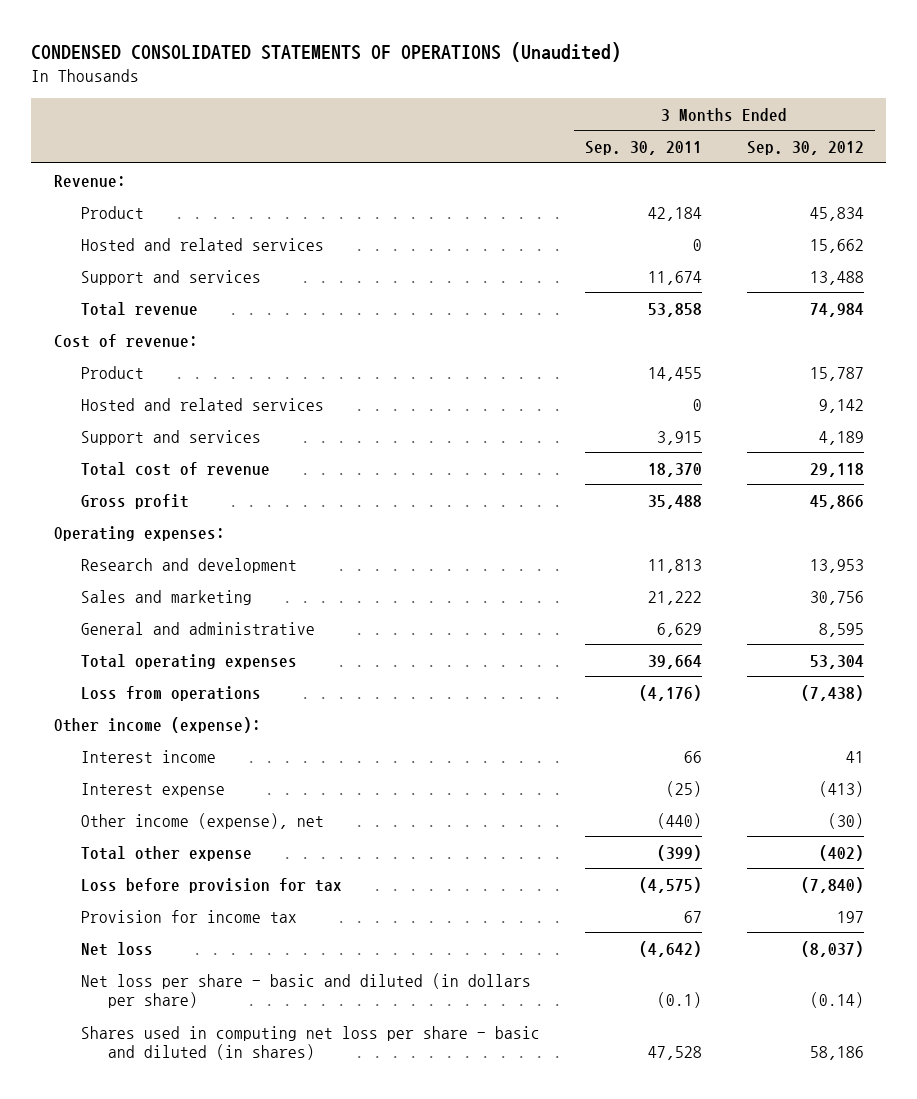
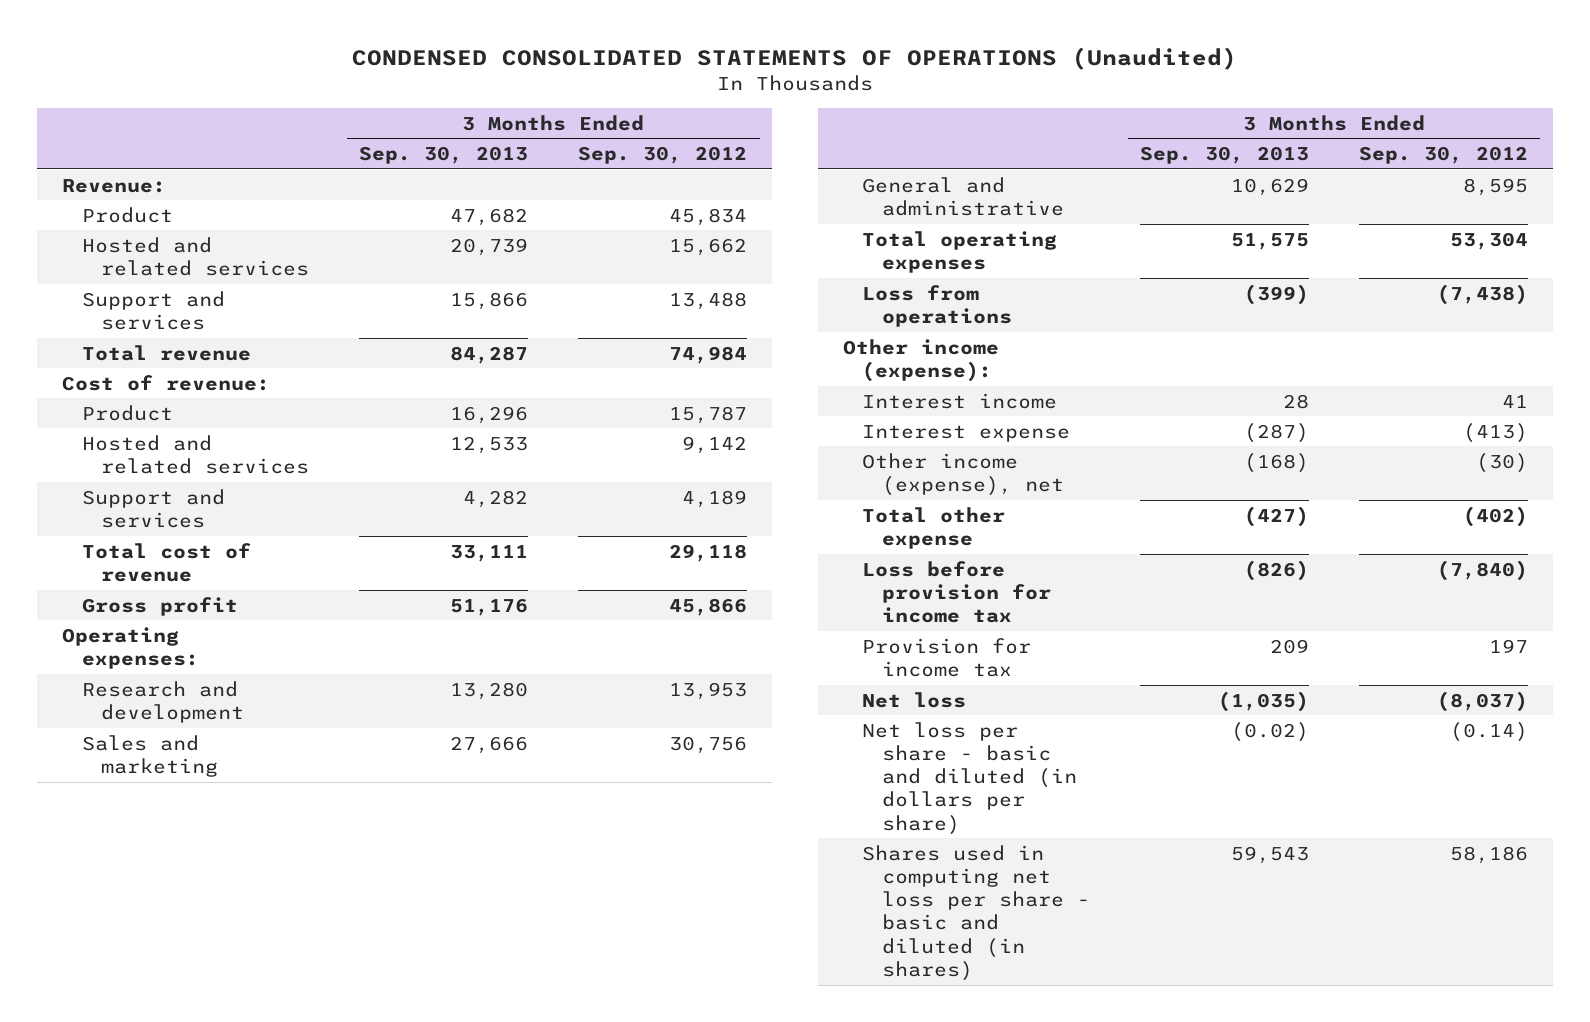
- | 3 Months Ended Sep. 30, 2011 | 3 Months Ended Sep. 30, 2012
+ | 3 Months Ended Sep. 30, 2013 | 3 Months Ended Sep. 30, 2012
- Loss before provision for tax | (4,575) | (7,840)
+ Loss before provision for income tax | (826) | (7,840)

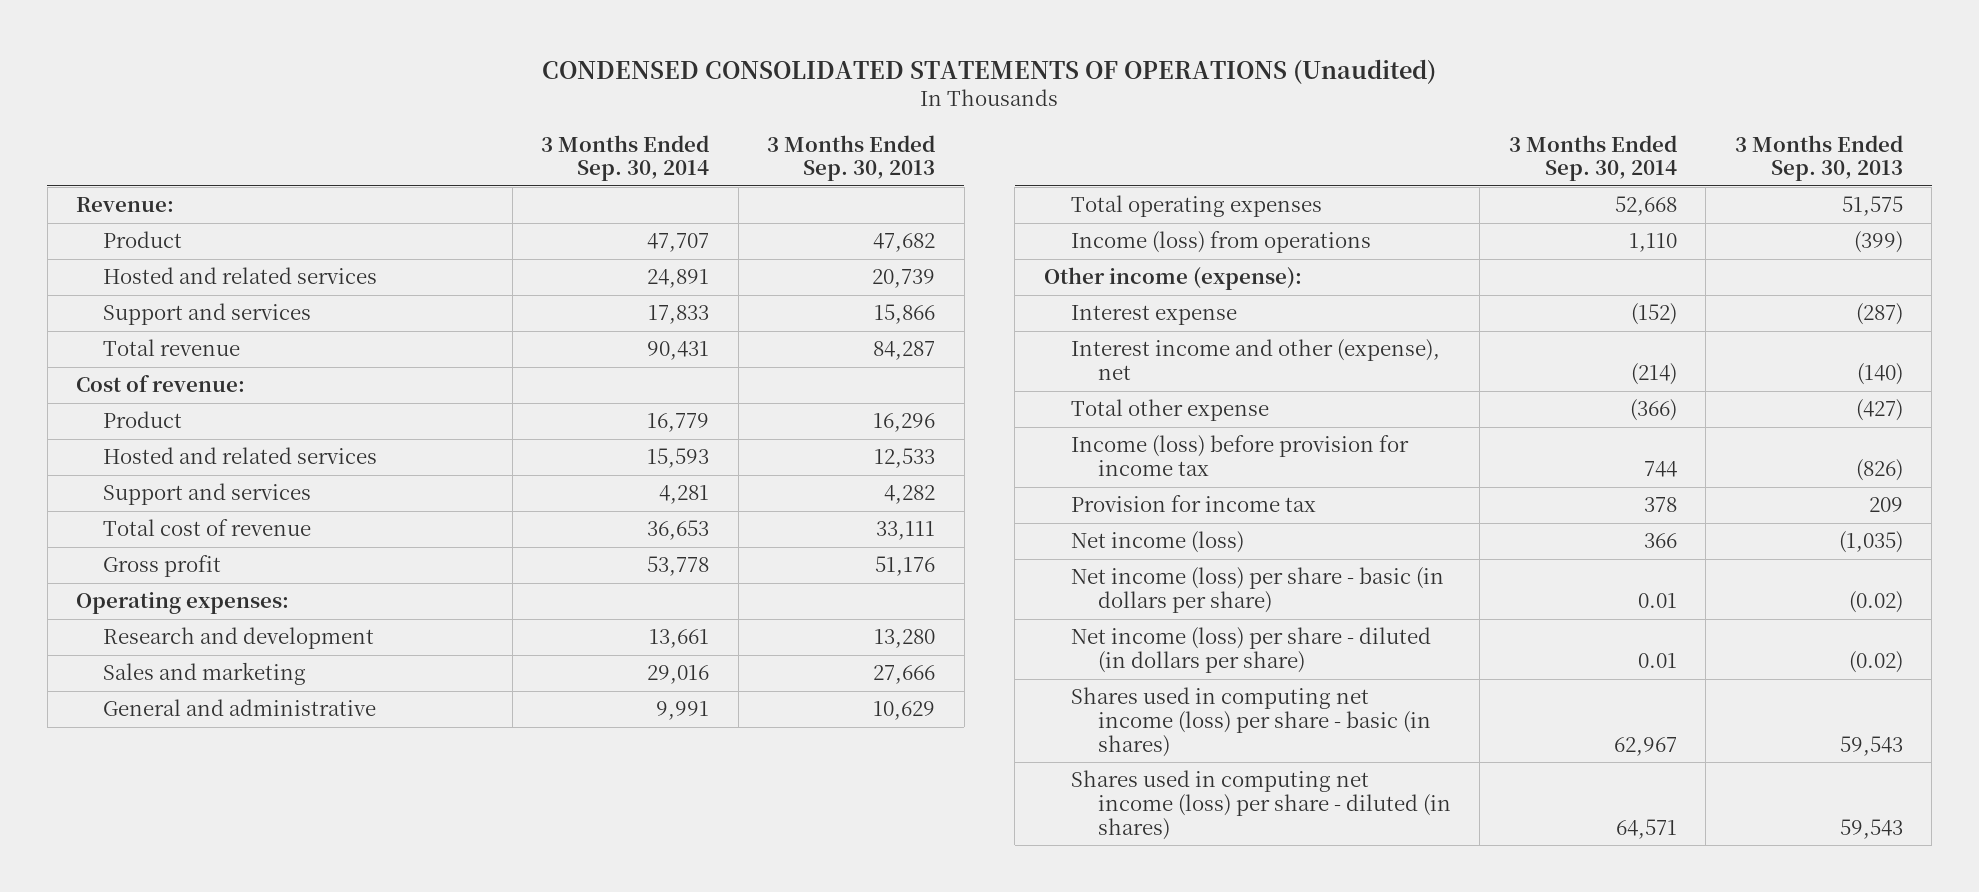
- | 3 Months Ended Sep. 30, 2013 | 3 Months Ended Sep. 30, 2012
+ | 3 Months Ended Sep. 30, 2014 | 3 Months Ended Sep. 30, 2013
- Loss from operations | (399) | (7,438)
+ Income (loss) from operations | 1,110 | (399)
- Interest income | 28 | 41
- Other income (expense), net | (168) | (30)
+ Interest income and other (expense), net | (214) | (140)
- Loss before provision for income tax | (826) | (7,840)
+ Income (loss) before provision for income tax | 744 | (826)
- Net loss | (1,035) | (8,037)
- Net loss per share - basic and diluted (in dollars per share) | (0.02) | (0.14)
- Shares used in computing net loss per share - basic and diluted (in shares) | 59,543 | 58,186
+ Net income (loss) | 366 | (1,035)
+ Net income (loss) per share - basic (in dollars per share) | 0.01 | (0.02)
+ Net income (loss) per share - diluted (in dollars per share) | 0.01 | (0.02)
+ Shares used in computing net income (loss) per share - basic (in shares) | 62,967 | 59,543
+ Shares used in computing net income (loss) per share - diluted (in shares) | 64,571 | 59,543

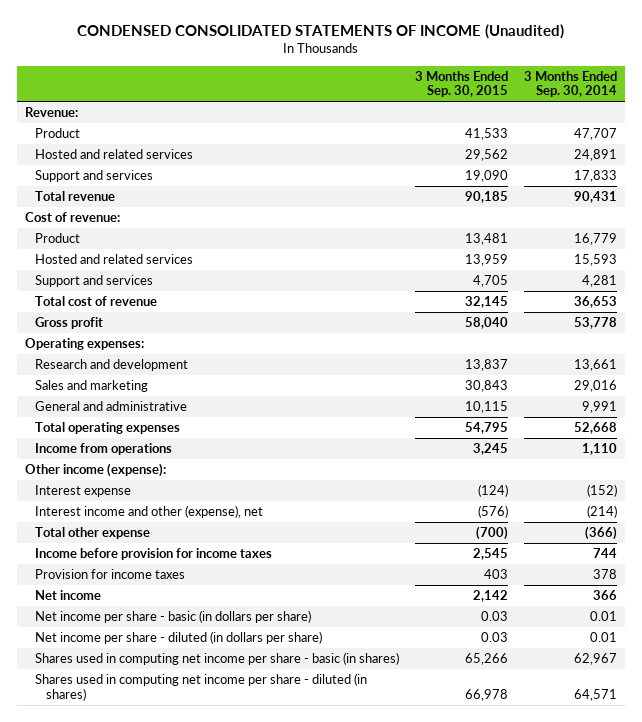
- CONDENSED CONSOLIDATED STATEMENTS OF OPERATIONS (Unaudited)
+ CONDENSED CONSOLIDATED STATEMENTS OF INCOME (Unaudited)
- | 3 Months Ended Sep. 30, 2014 | 3 Months Ended Sep. 30, 2013
+ | 3 Months Ended Sep. 30, 2015 | 3 Months Ended Sep. 30, 2014
- Income (loss) from operations | 1,110 | (399)
+ Income from operations | 3,245 | 1,110
- Income (loss) before provision for income tax | 744 | (826)
- Provision for income tax | 378 | 209
- Net income (loss) | 366 | (1,035)
- Net income (loss) per share - basic (in dollars per share) | 0.01 | (0.02)
- Net income (loss) per share - diluted (in dollars per share) | 0.01 | (0.02)
- Shares used in computing net income (loss) per share - basic (in shares) | 62,967 | 59,543
- Shares used in computing net income (loss) per share - diluted (in shares) | 64,571 | 59,543
+ Income before provision for income taxes | 2,545 | 744
+ Provision for income taxes | 403 | 378
+ Net income | 2,142 | 366
+ Net income per share - basic (in dollars per share) | 0.03 | 0.01
+ Net income per share - diluted (in dollars per share) | 0.03 | 0.01
+ Shares used in computing net income per share - basic (in shares) | 65,266 | 62,967
+ Shares used in computing net income per share - diluted (in shares) | 66,978 | 64,571

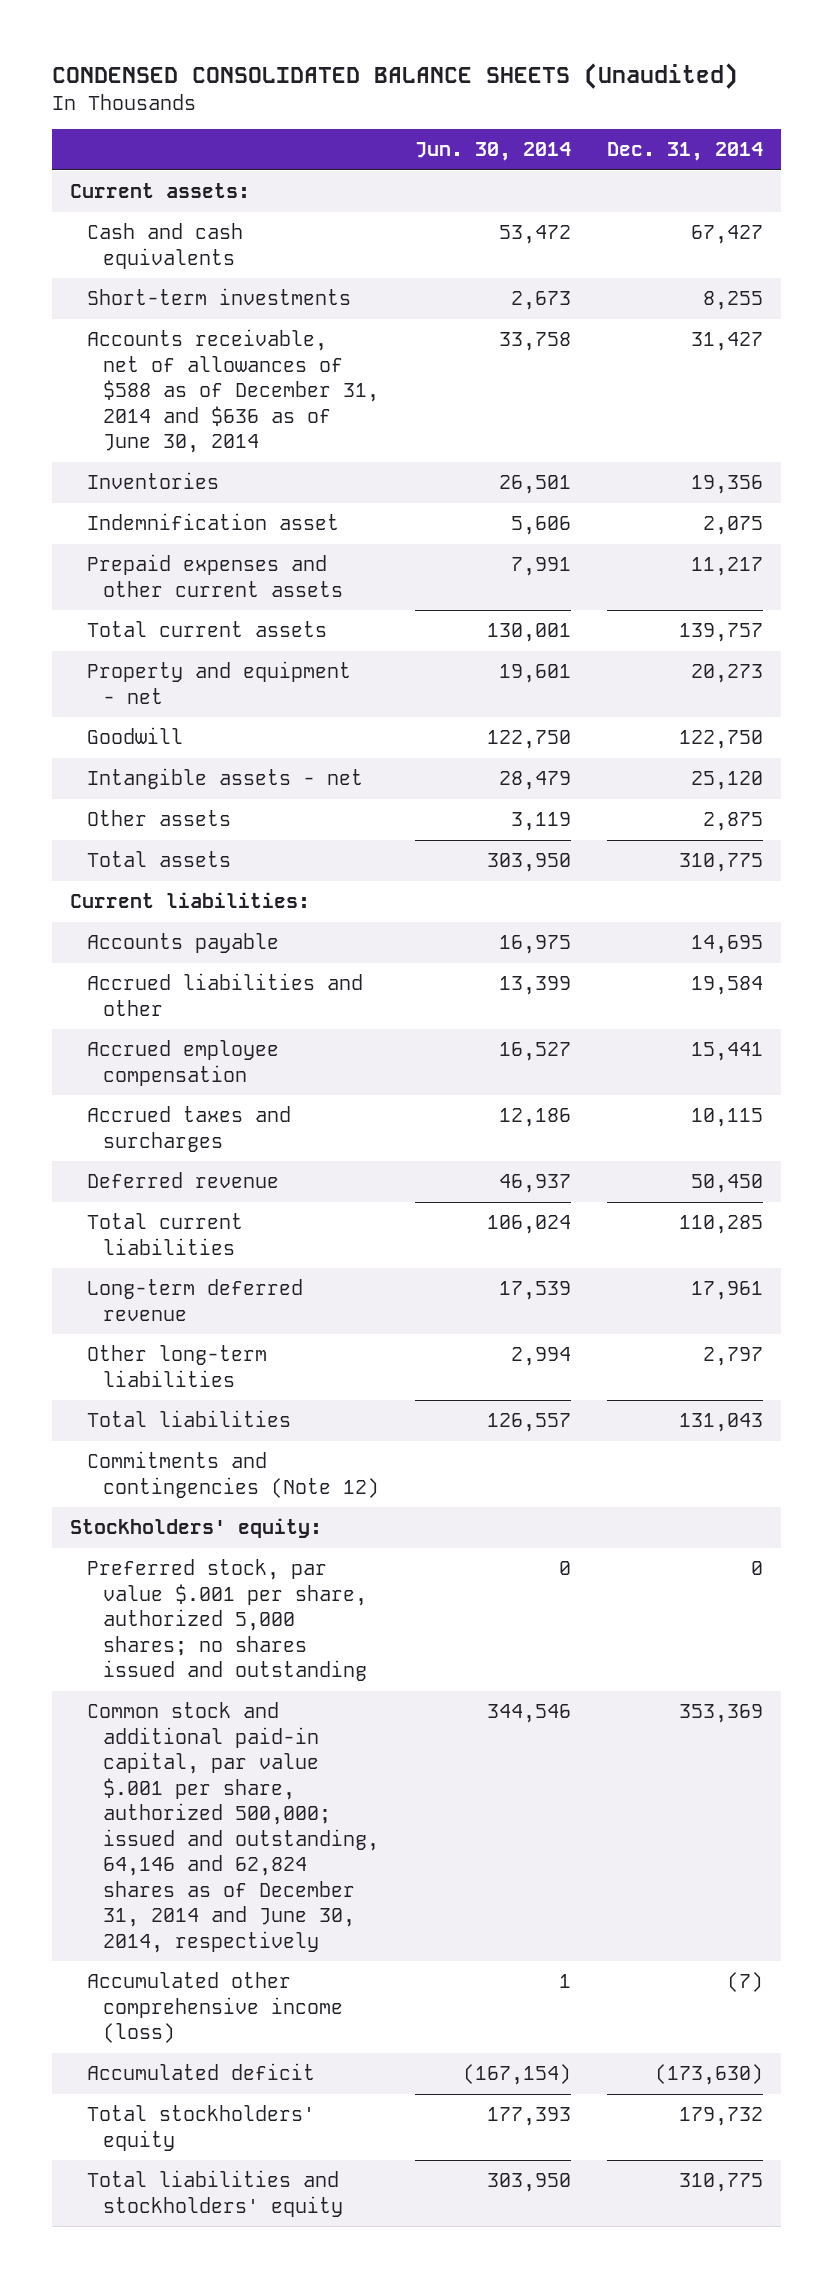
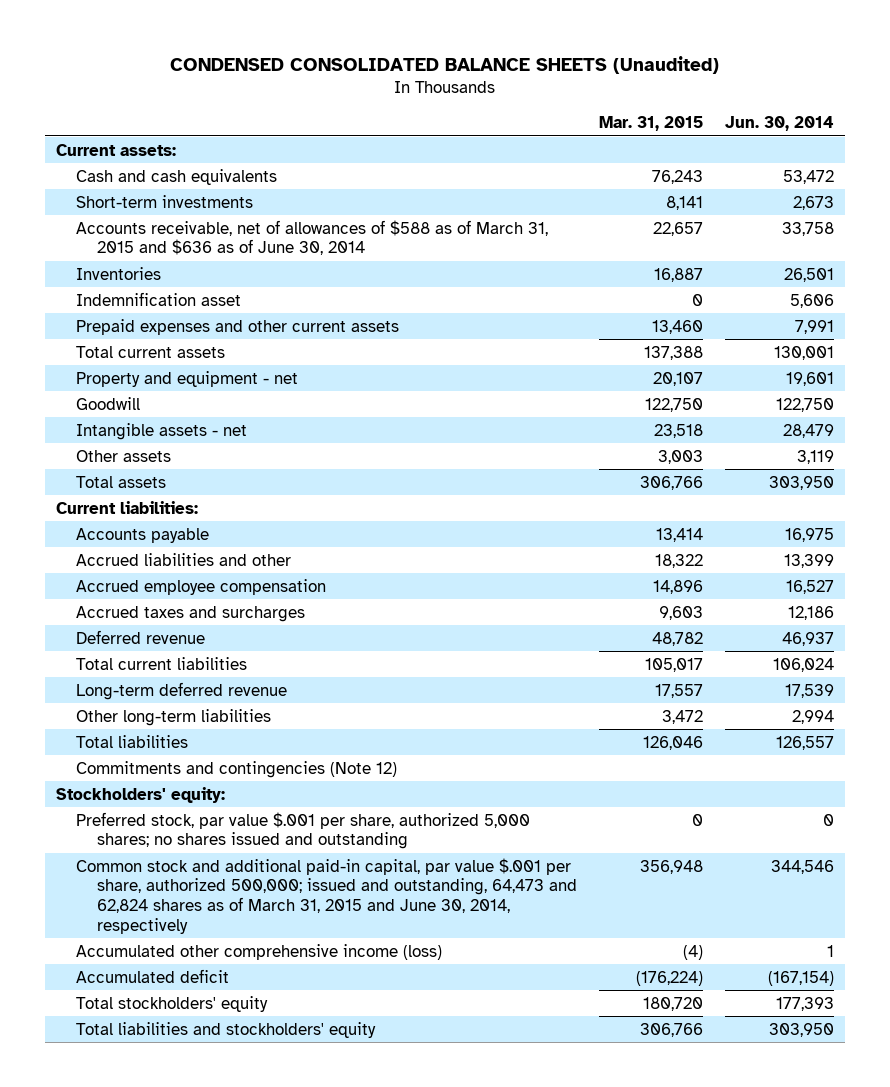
- | Jun. 30, 2014 | Dec. 31, 2014
+ | Mar. 31, 2015 | Jun. 30, 2014
- Accounts receivable, net of allowances of $588 as of December 31, 2014 and $636 as of June 30, 2014 | 33,758 | 31,427
+ Accounts receivable, net of allowances of $588 as of March 31, 2015 and $636 as of June 30, 2014 | 22,657 | 33,758
- Common stock and additional paid-in capital, par value $.001 per share, authorized 500,000; issued and outstanding, 64,146 and 62,824 shares as of December 31, 2014 and June 30, 2014, respectively | 344,546 | 353,369
+ Common stock and additional paid-in capital, par value $.001 per share, authorized 500,000; issued and outstanding, 64,473 and 62,824 shares as of March 31, 2015 and June 30, 2014, respectively | 356,948 | 344,546

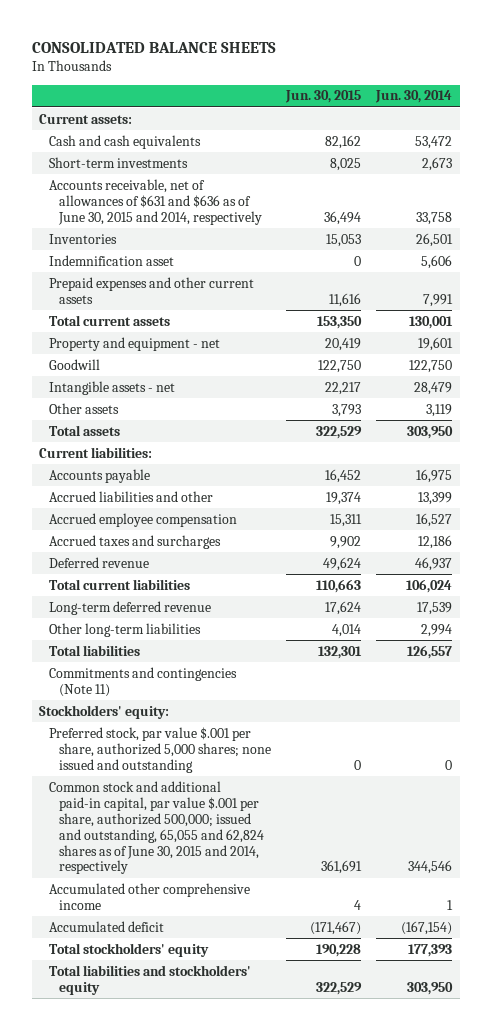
- CONDENSED CONSOLIDATED BALANCE SHEETS (Unaudited)
+ CONSOLIDATED BALANCE SHEETS
- | Mar. 31, 2015 | Jun. 30, 2014
+ | Jun. 30, 2015 | Jun. 30, 2014
- Accounts receivable, net of allowances of $588 as of March 31, 2015 and $636 as of June 30, 2014 | 22,657 | 33,758
+ Accounts receivable, net of allowances of $631 and $636 as of June 30, 2015 and 2014, respectively | 36,494 | 33,758
- Commitments and contingencies (Note 12)
+ Commitments and contingencies (Note 11)
- Preferred stock, par value $.001 per share, authorized 5,000 shares; no shares issued and outstanding | 0 | 0
- Common stock and additional paid-in capital, par value $.001 per share, authorized 500,000; issued and outstanding, 64,473 and 62,824 shares as of March 31, 2015 and June 30, 2014, respectively | 356,948 | 344,546
- Accumulated other comprehensive income (loss) | (4) | 1
+ Preferred stock, par value $.001 per share, authorized 5,000 shares; none issued and outstanding | 0 | 0
+ Common stock and additional paid-in capital, par value $.001 per share, authorized 500,000; issued and outstanding, 65,055 and 62,824 shares as of June 30, 2015 and 2014, respectively | 361,691 | 344,546
+ Accumulated other comprehensive income | 4 | 1

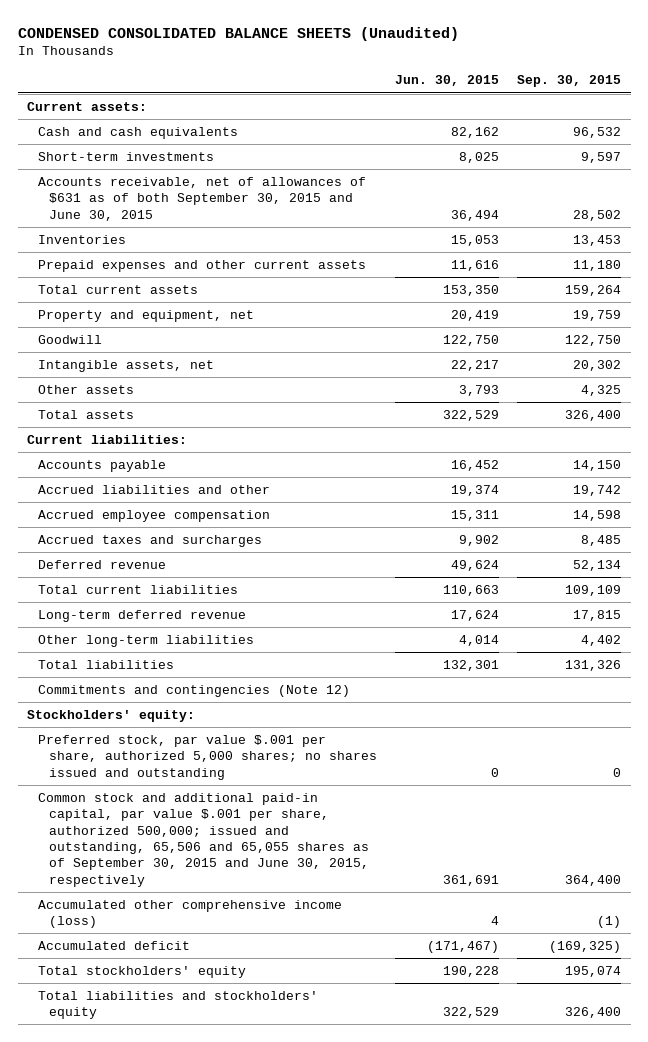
- CONSOLIDATED BALANCE SHEETS
+ CONDENSED CONSOLIDATED BALANCE SHEETS (Unaudited)
- | Jun. 30, 2015 | Jun. 30, 2014
+ | Jun. 30, 2015 | Sep. 30, 2015
- Accounts receivable, net of allowances of $631 and $636 as of June 30, 2015 and 2014, respectively | 36,494 | 33,758
+ Accounts receivable, net of allowances of $631 as of both September 30, 2015 and June 30, 2015 | 36,494 | 28,502
- Indemnification asset | 0 | 5,606
- Property and equipment - net | 20,419 | 19,601
+ Property and equipment, net | 20,419 | 19,759
- Intangible assets - net | 22,217 | 28,479
+ Intangible assets, net | 22,217 | 20,302
- Commitments and contingencies (Note 11)
+ Commitments and contingencies (Note 12)
- Preferred stock, par value $.001 per share, authorized 5,000 shares; none issued and outstanding | 0 | 0
- Common stock and additional paid-in capital, par value $.001 per share, authorized 500,000; issued and outstanding, 65,055 and 62,824 shares as of June 30, 2015 and 2014, respectively | 361,691 | 344,546
- Accumulated other comprehensive income | 4 | 1
+ Preferred stock, par value $.001 per share, authorized 5,000 shares; no shares issued and outstanding | 0 | 0
+ Common stock and additional paid-in capital, par value $.001 per share, authorized 500,000; issued and outstanding, 65,506 and 65,055 shares as of September 30, 2015 and June 30, 2015, respectively | 361,691 | 364,400
+ Accumulated other comprehensive income (loss) | 4 | (1)

